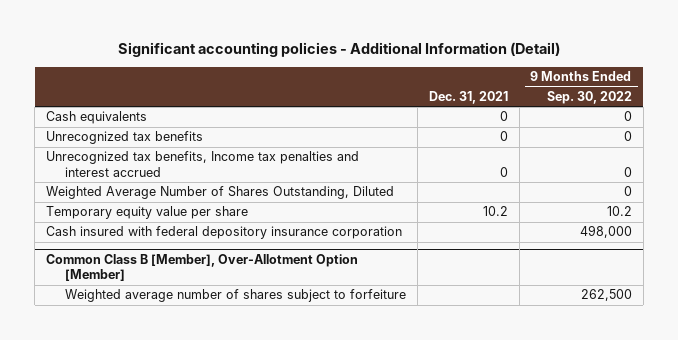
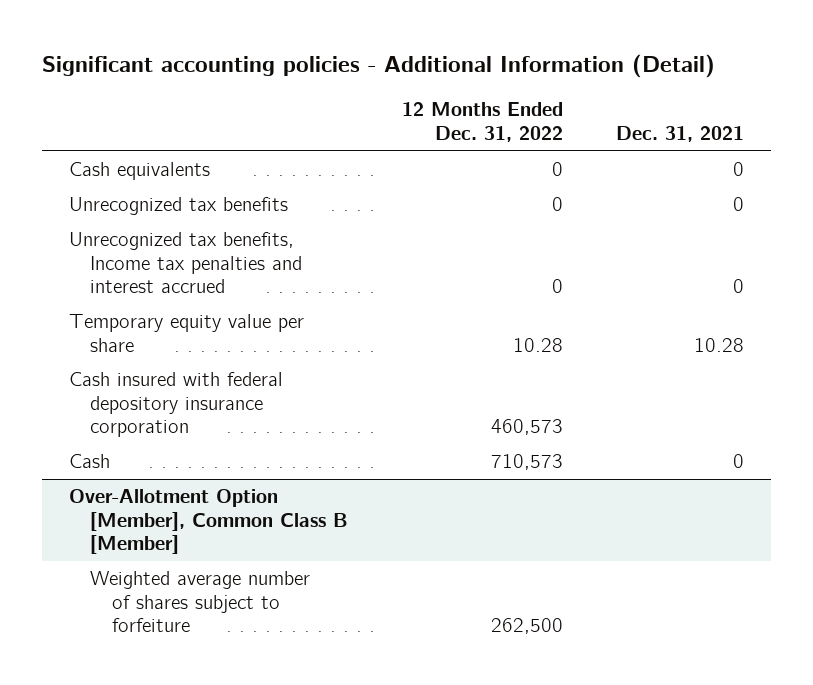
- | Dec. 31, 2021 | 9 Months Ended Sep. 30, 2022
+ | 12 Months Ended Dec. 31, 2022 | Dec. 31, 2021
- Weighted Average Number of Shares Outstanding, Diluted | | 0
- Temporary equity value per share | 10.2 | 10.2
+ Temporary equity value per share | 10.28 | 10.28
- Common Class B [Member], Over-Allotment Option [Member]
+ Cash | 710,573 | 0
+ Over-Allotment Option [Member], Common Class B [Member]

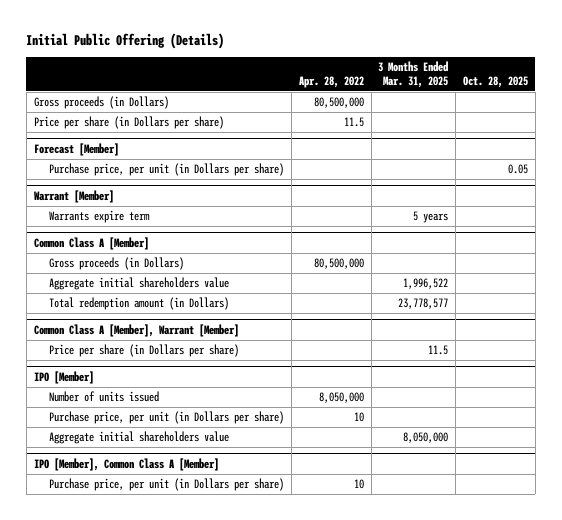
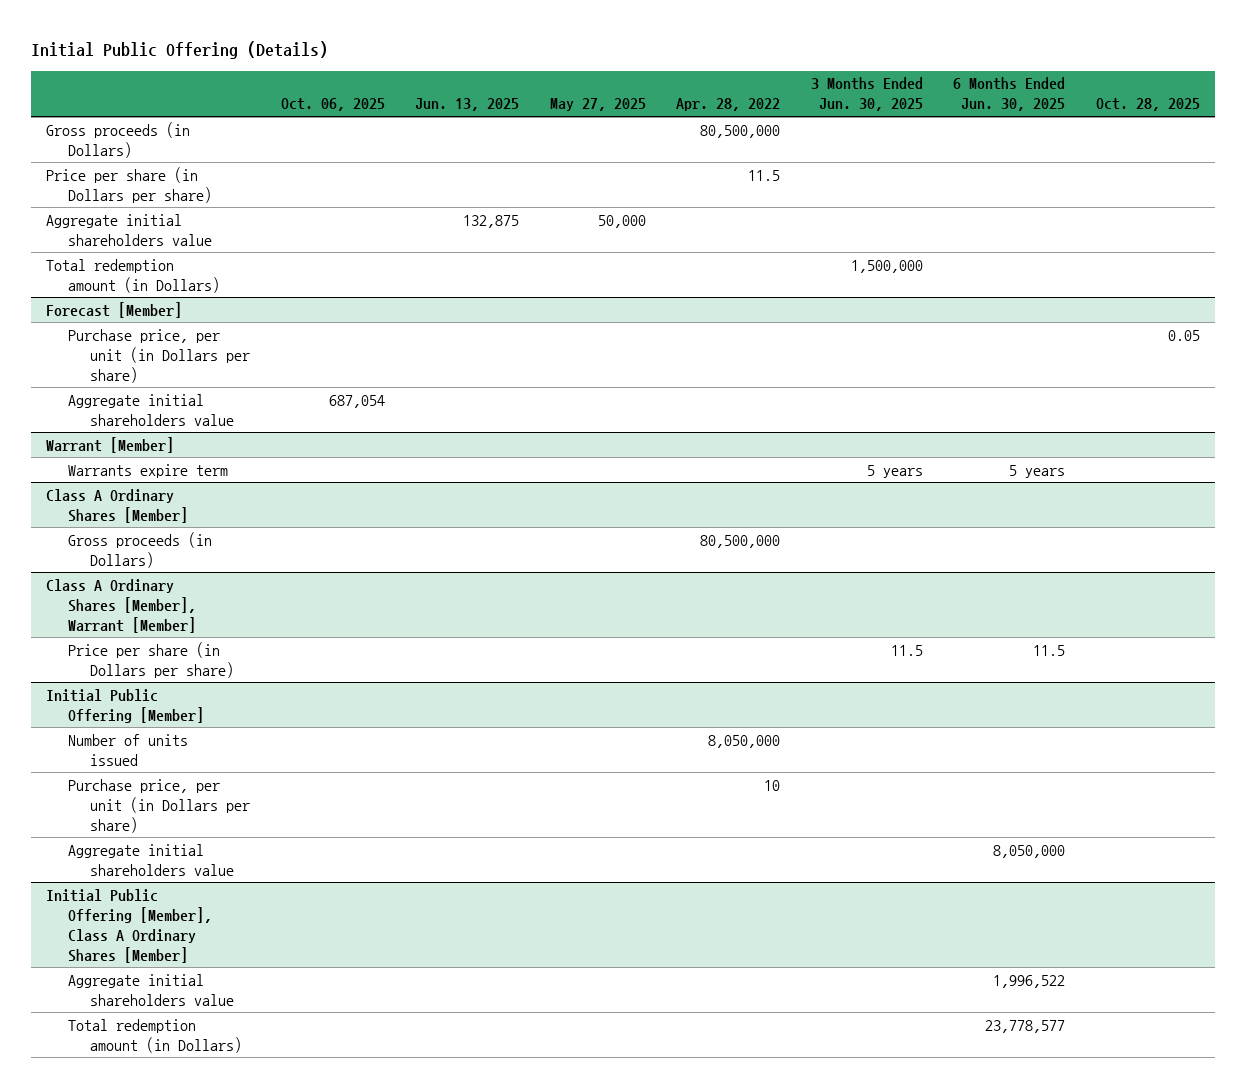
- | Apr. 28, 2022 | 3 Months Ended Mar. 31, 2025 | Oct. 28, 2025
+ | Oct. 06, 2025 | Jun. 13, 2025 | May 27, 2025 | Apr. 28, 2022 | 3 Months Ended Jun. 30, 2025 | 6 Months Ended Jun. 30, 2025 | Oct. 28, 2025
+ Aggregate initial shareholders value | | 132,875 | 50,000 | | | |
+ Total redemption amount (in Dollars) | | | | | 1,500,000 | |
@ Forecast [Member]
+ Aggregate initial shareholders value | 687,054 | | | | | |
- Common Class A [Member]
+ Class A Ordinary Shares [Member]
- Aggregate initial shareholders value | | 1,996,522 |
- Total redemption amount (in Dollars) | | 23,778,577 |
- Common Class A [Member], Warrant [Member]
+ Class A Ordinary Shares [Member], Warrant [Member]
- IPO [Member]
+ Initial Public Offering [Member]
- IPO [Member], Common Class A [Member]
- Purchase price, per unit (in Dollars per share) | 10 | |
+ Initial Public Offering [Member], Class A Ordinary Shares [Member]
+ Aggregate initial shareholders value | | | | | | 1,996,522 |
+ Total redemption amount (in Dollars) | | | | | | 23,778,577 |

